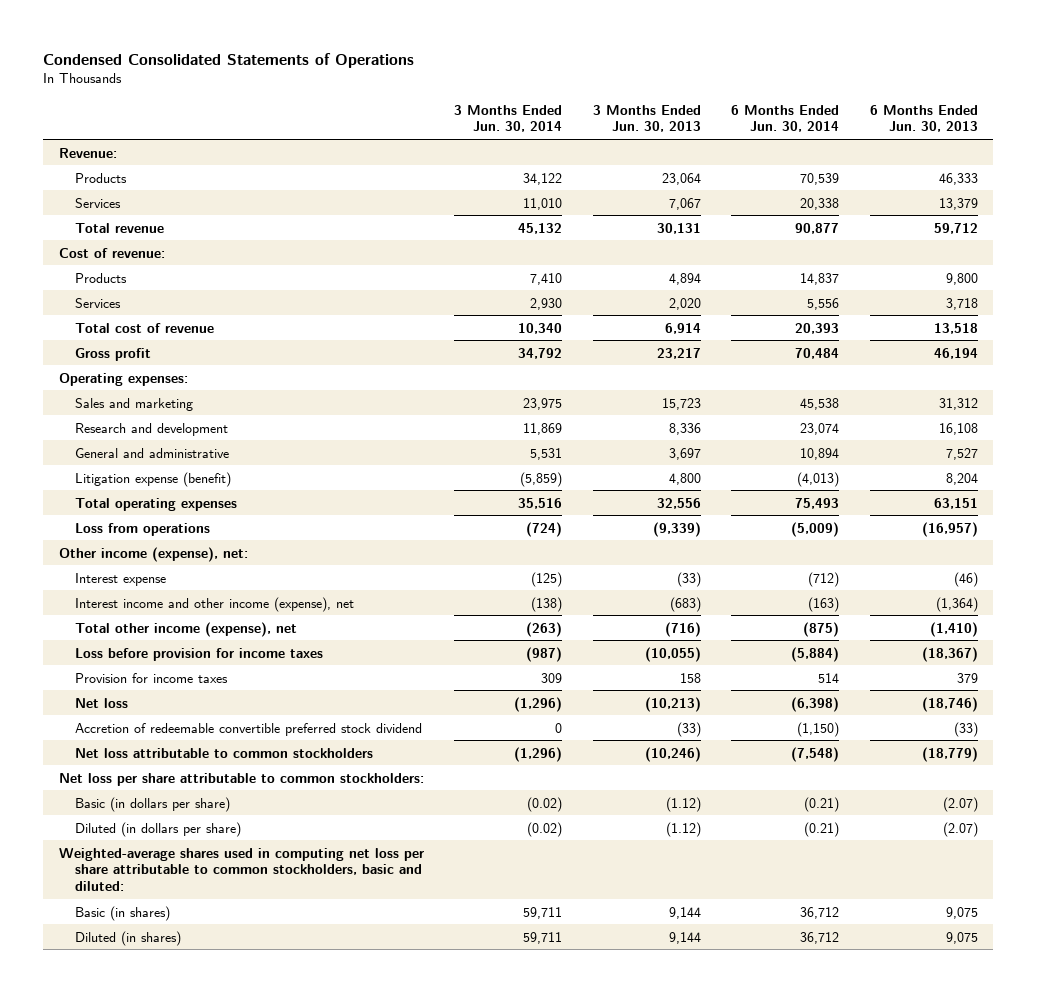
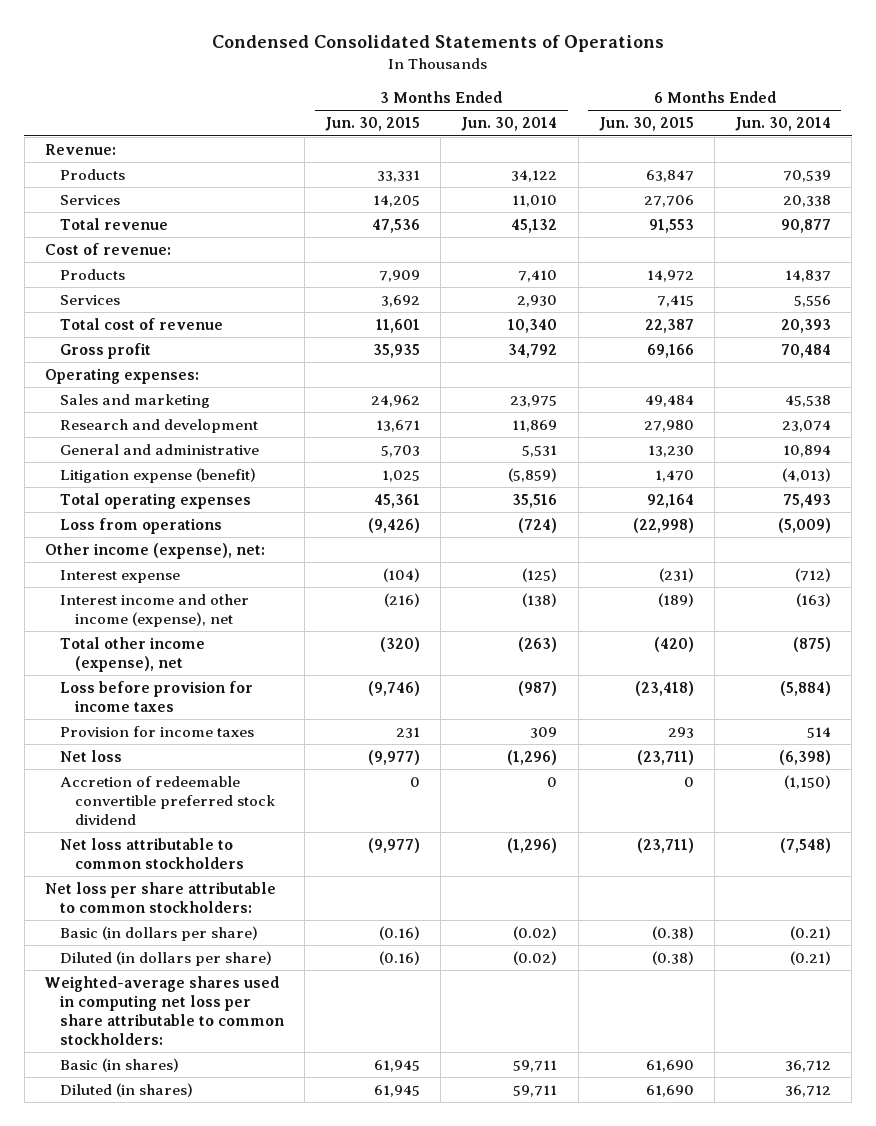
- | 3 Months Ended Jun. 30, 2014 | 3 Months Ended Jun. 30, 2013 | 6 Months Ended Jun. 30, 2014 | 6 Months Ended Jun. 30, 2013
+ | 3 Months Ended Jun. 30, 2015 | 3 Months Ended Jun. 30, 2014 | 6 Months Ended Jun. 30, 2015 | 6 Months Ended Jun. 30, 2014
- Weighted-average shares used in computing net loss per share attributable to common stockholders, basic and diluted:
+ Weighted-average shares used in computing net loss per share attributable to common stockholders:

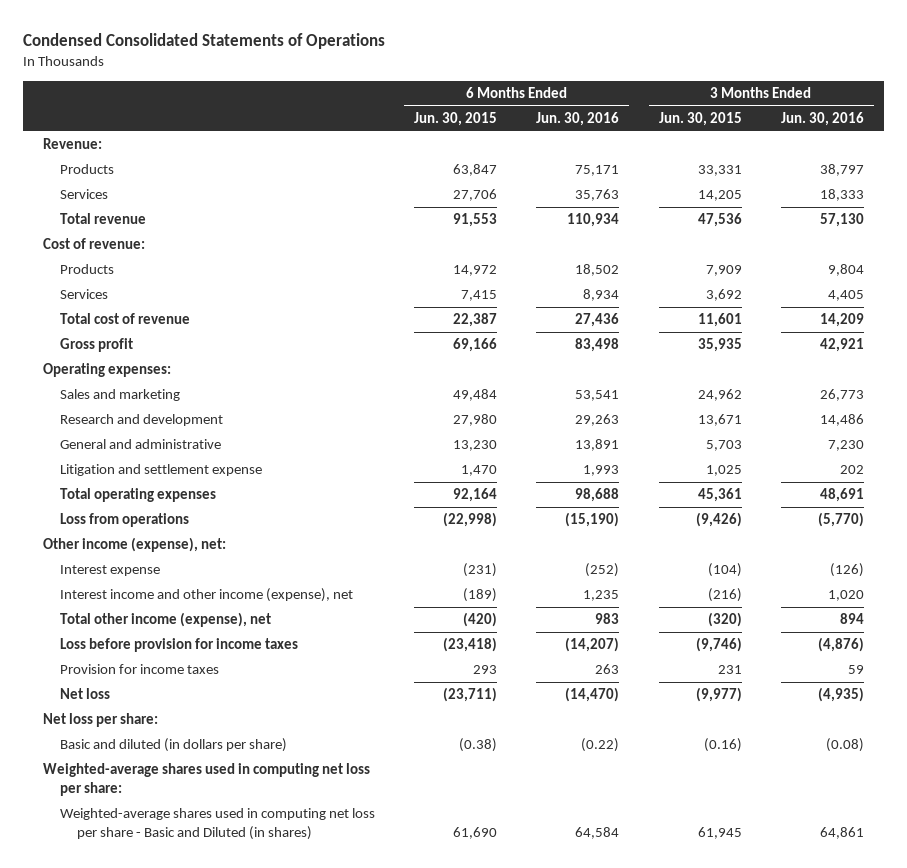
- | 3 Months Ended Jun. 30, 2015 | 3 Months Ended Jun. 30, 2014 | 6 Months Ended Jun. 30, 2015 | 6 Months Ended Jun. 30, 2014
+ | 6 Months Ended Jun. 30, 2015 | 6 Months Ended Jun. 30, 2016 | 3 Months Ended Jun. 30, 2015 | 3 Months Ended Jun. 30, 2016
- Litigation expense (benefit) | 1,025 | (5,859) | 1,470 | (4,013)
+ Litigation and settlement expense | 1,470 | 1,993 | 1,025 | 202
- Accretion of redeemable convertible preferred stock dividend | 0 | 0 | 0 | (1,150)
- Net loss attributable to common stockholders | (9,977) | (1,296) | (23,711) | (7,548)
- Net loss per share attributable to common stockholders:
- Basic (in dollars per share) | (0.16) | (0.02) | (0.38) | (0.21)
- Diluted (in dollars per share) | (0.16) | (0.02) | (0.38) | (0.21)
- Weighted-average shares used in computing net loss per share attributable to common stockholders:
- Basic (in shares) | 61,945 | 59,711 | 61,690 | 36,712
- Diluted (in shares) | 61,945 | 59,711 | 61,690 | 36,712
+ Net loss per share:
+ Basic and diluted (in dollars per share) | (0.38) | (0.22) | (0.16) | (0.08)
+ Weighted-average shares used in computing net loss per share:
+ Weighted-average shares used in computing net loss per share - Basic and Diluted (in shares) | 61,690 | 64,584 | 61,945 | 64,861

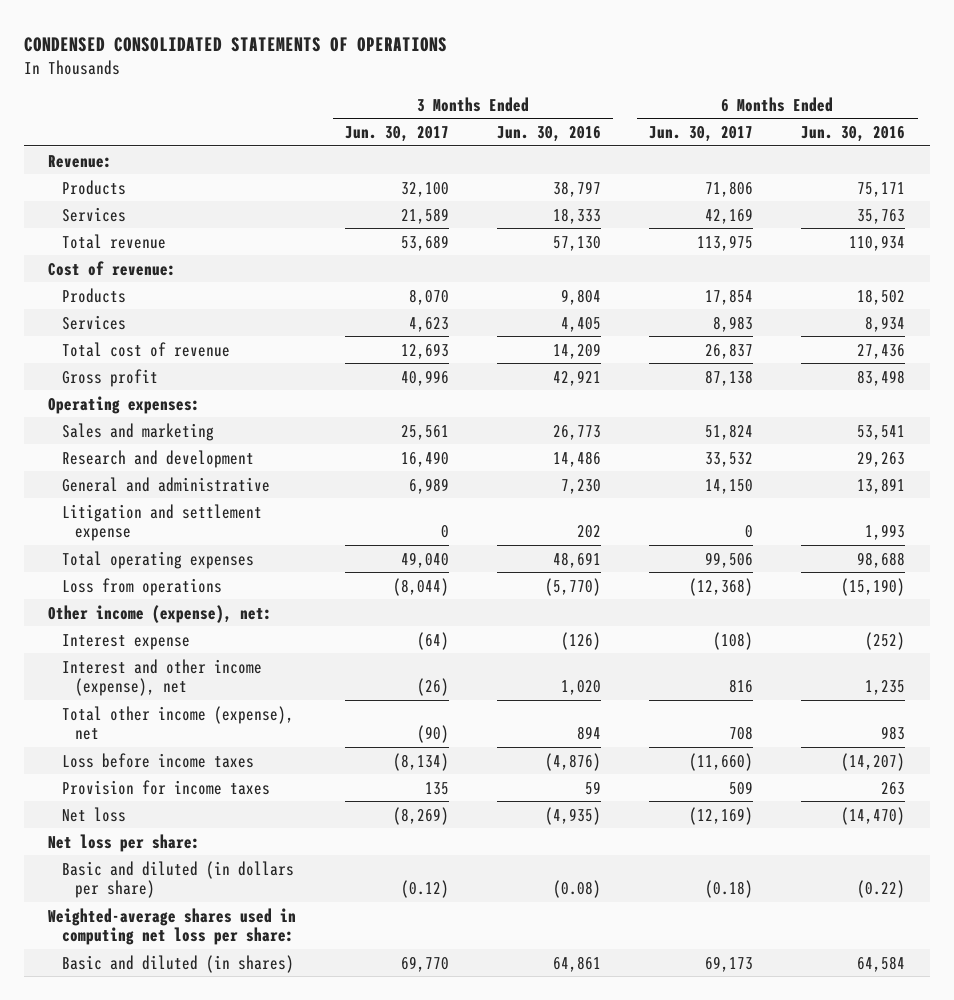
- Condensed Consolidated Statements of Operations
+ CONDENSED CONSOLIDATED STATEMENTS OF OPERATIONS
- | 6 Months Ended Jun. 30, 2015 | 6 Months Ended Jun. 30, 2016 | 3 Months Ended Jun. 30, 2015 | 3 Months Ended Jun. 30, 2016
+ | 3 Months Ended Jun. 30, 2017 | 3 Months Ended Jun. 30, 2016 | 6 Months Ended Jun. 30, 2017 | 6 Months Ended Jun. 30, 2016
- Interest income and other income (expense), net | (189) | 1,235 | (216) | 1,020
+ Interest and other income (expense), net | (26) | 1,020 | 816 | 1,235
- Loss before provision for income taxes | (23,418) | (14,207) | (9,746) | (4,876)
+ Loss before income taxes | (8,134) | (4,876) | (11,660) | (14,207)
- Weighted-average shares used in computing net loss per share - Basic and Diluted (in shares) | 61,690 | 64,584 | 61,945 | 64,861
+ Basic and diluted (in shares) | 69,770 | 64,861 | 69,173 | 64,584

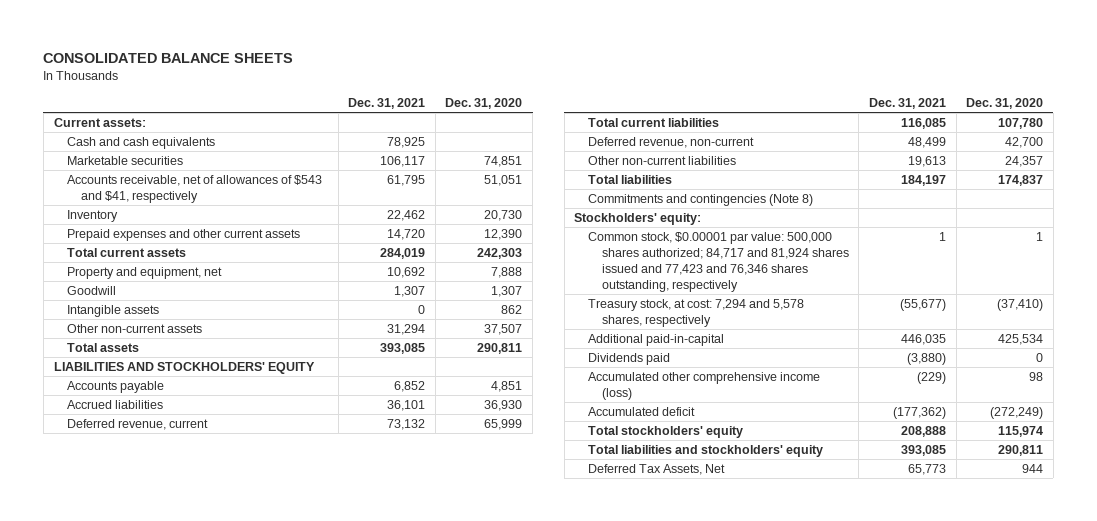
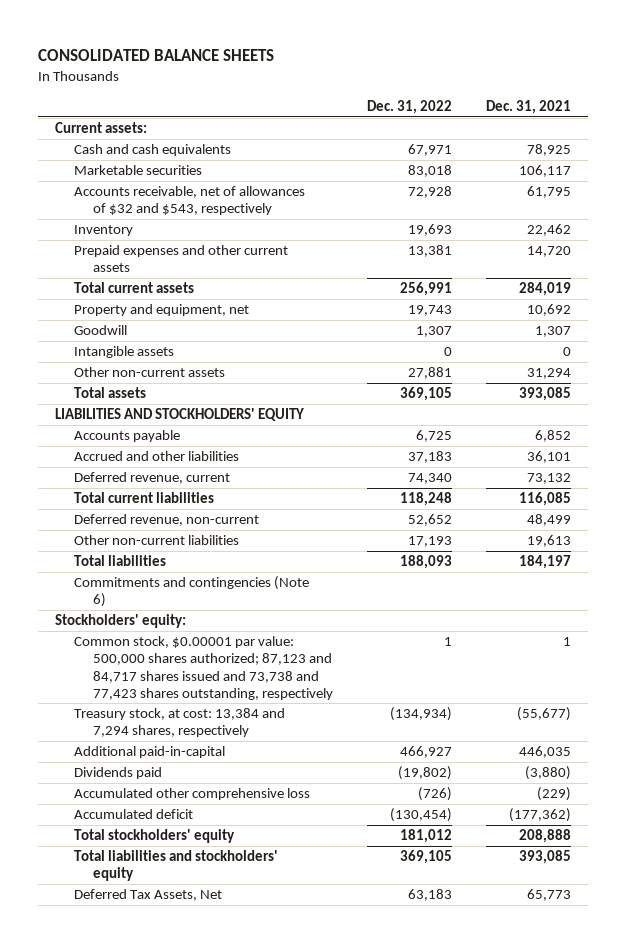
- | Dec. 31, 2021 | Dec. 31, 2020
+ | Dec. 31, 2022 | Dec. 31, 2021
- Accounts receivable, net of allowances of $543 and $41, respectively | 61,795 | 51,051
+ Accounts receivable, net of allowances of $32 and $543, respectively | 72,928 | 61,795
- Accrued liabilities | 36,101 | 36,930
+ Accrued and other liabilities | 37,183 | 36,101
- Commitments and contingencies (Note 8)
+ Commitments and contingencies (Note 6)
- Common stock, $0.00001 par value: 500,000 shares authorized; 84,717 and 81,924 shares issued and 77,423 and 76,346 shares outstanding, respectively | 1 | 1
- Treasury stock, at cost: 7,294 and 5,578 shares, respectively | (55,677) | (37,410)
+ Common stock, $0.00001 par value: 500,000 shares authorized; 87,123 and 84,717 shares issued and 73,738 and 77,423 shares outstanding, respectively | 1 | 1
+ Treasury stock, at cost: 13,384 and 7,294 shares, respectively | (134,934) | (55,677)
- Accumulated other comprehensive income (loss) | (229) | 98
+ Accumulated other comprehensive loss | (726) | (229)

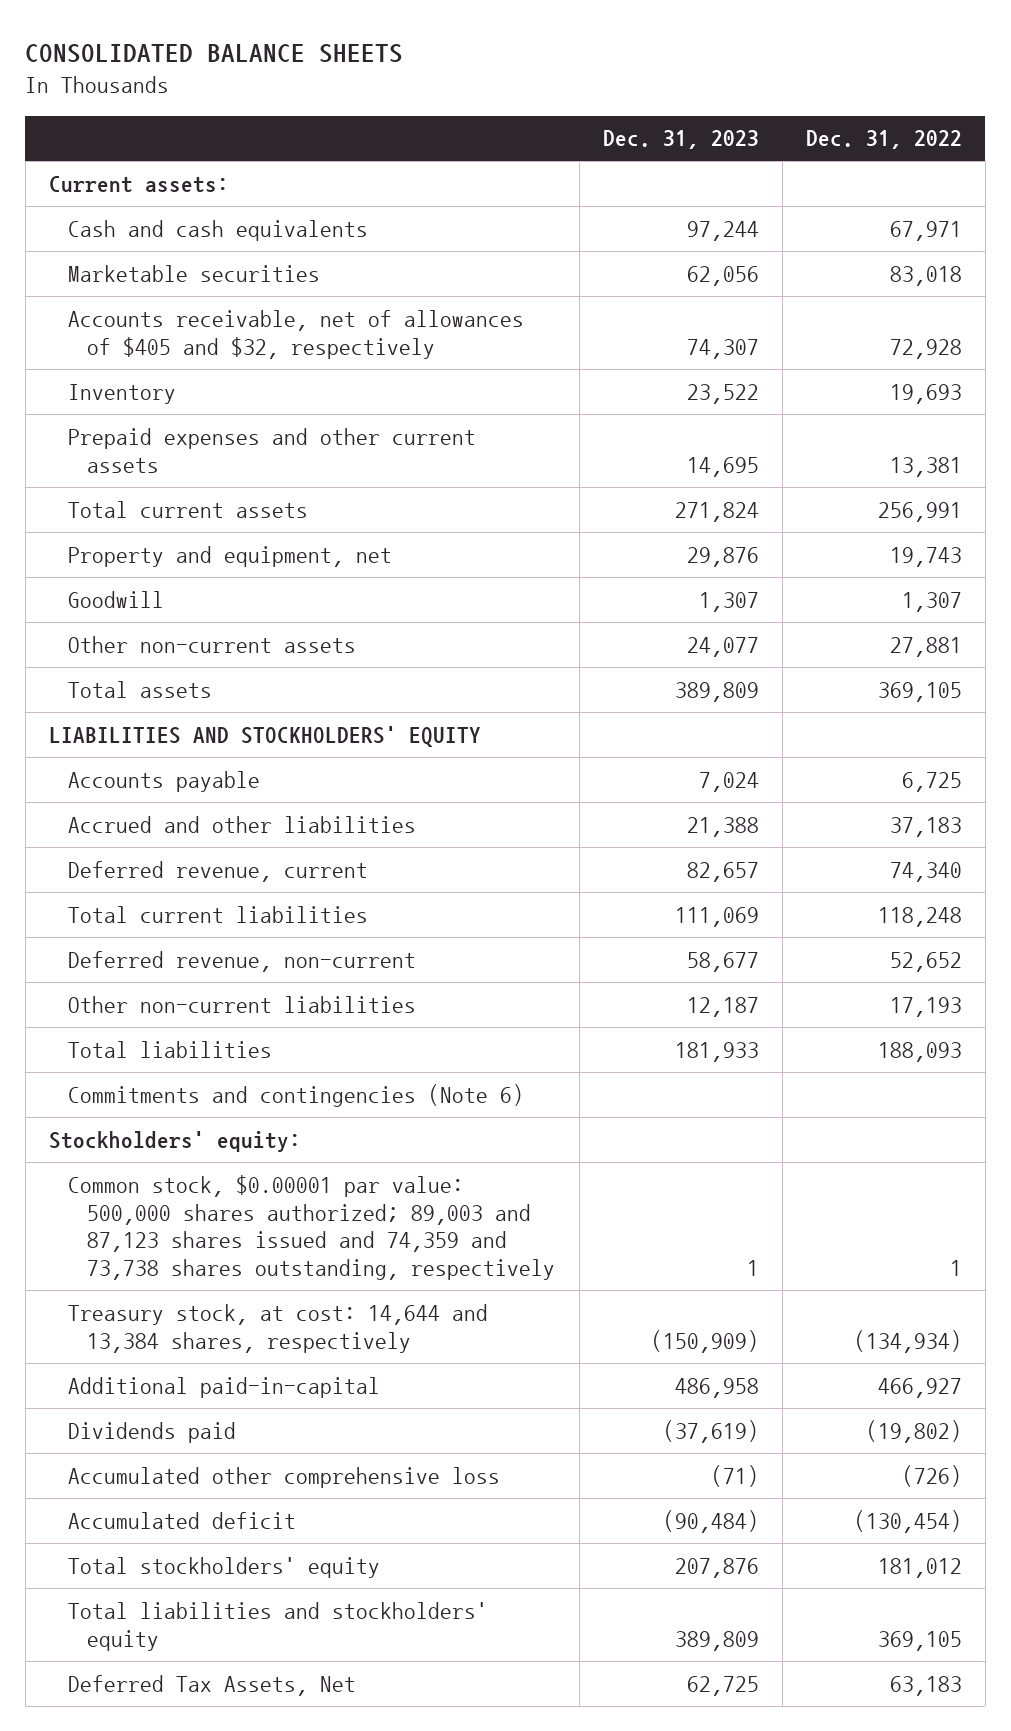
- | Dec. 31, 2022 | Dec. 31, 2021
+ | Dec. 31, 2023 | Dec. 31, 2022
- Accounts receivable, net of allowances of $32 and $543, respectively | 72,928 | 61,795
+ Accounts receivable, net of allowances of $405 and $32, respectively | 74,307 | 72,928
- Intangible assets | 0 | 0
- Common stock, $0.00001 par value: 500,000 shares authorized; 87,123 and 84,717 shares issued and 73,738 and 77,423 shares outstanding, respectively | 1 | 1
- Treasury stock, at cost: 13,384 and 7,294 shares, respectively | (134,934) | (55,677)
+ Common stock, $0.00001 par value: 500,000 shares authorized; 89,003 and 87,123 shares issued and 74,359 and 73,738 shares outstanding, respectively | 1 | 1
+ Treasury stock, at cost: 14,644 and 13,384 shares, respectively | (150,909) | (134,934)

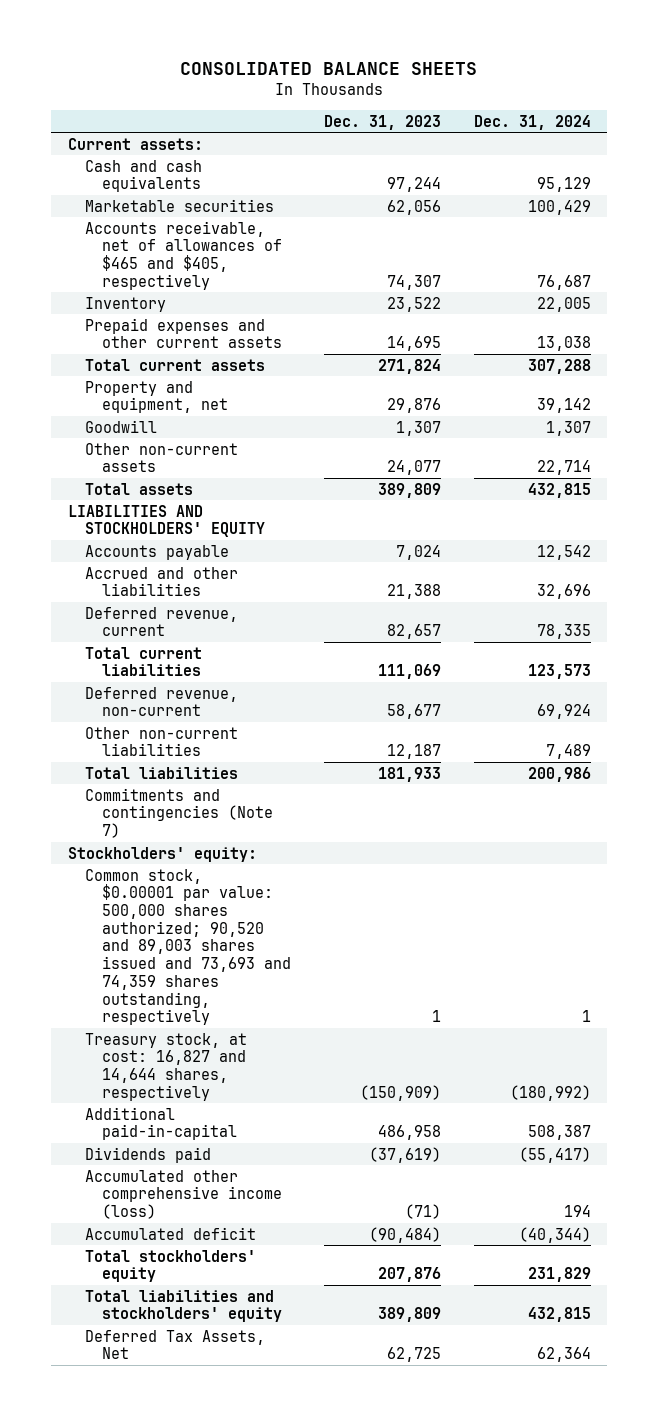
- | Dec. 31, 2023 | Dec. 31, 2022
+ | Dec. 31, 2023 | Dec. 31, 2024
- Accounts receivable, net of allowances of $405 and $32, respectively | 74,307 | 72,928
+ Accounts receivable, net of allowances of $465 and $405, respectively | 74,307 | 76,687
- Commitments and contingencies (Note 6)
+ Commitments and contingencies (Note 7)
- Common stock, $0.00001 par value: 500,000 shares authorized; 89,003 and 87,123 shares issued and 74,359 and 73,738 shares outstanding, respectively | 1 | 1
- Treasury stock, at cost: 14,644 and 13,384 shares, respectively | (150,909) | (134,934)
+ Common stock, $0.00001 par value: 500,000 shares authorized; 90,520 and 89,003 shares issued and 73,693 and 74,359 shares outstanding, respectively | 1 | 1
+ Treasury stock, at cost: 16,827 and 14,644 shares, respectively | (150,909) | (180,992)
- Accumulated other comprehensive loss | (71) | (726)
+ Accumulated other comprehensive income (loss) | (71) | 194

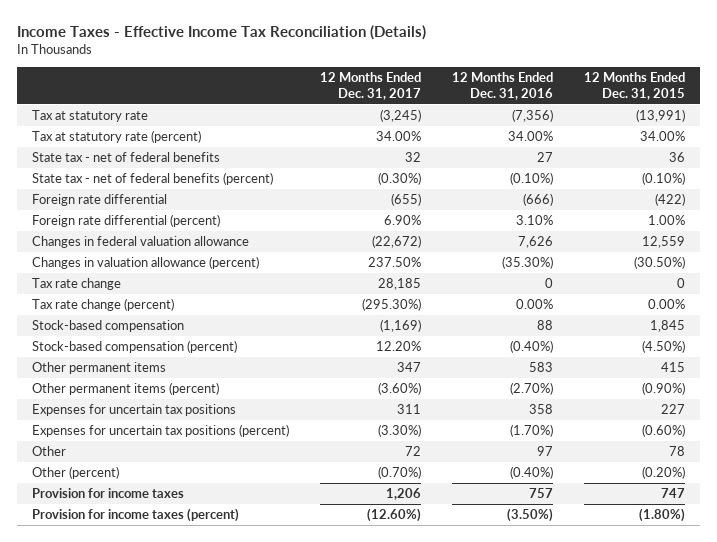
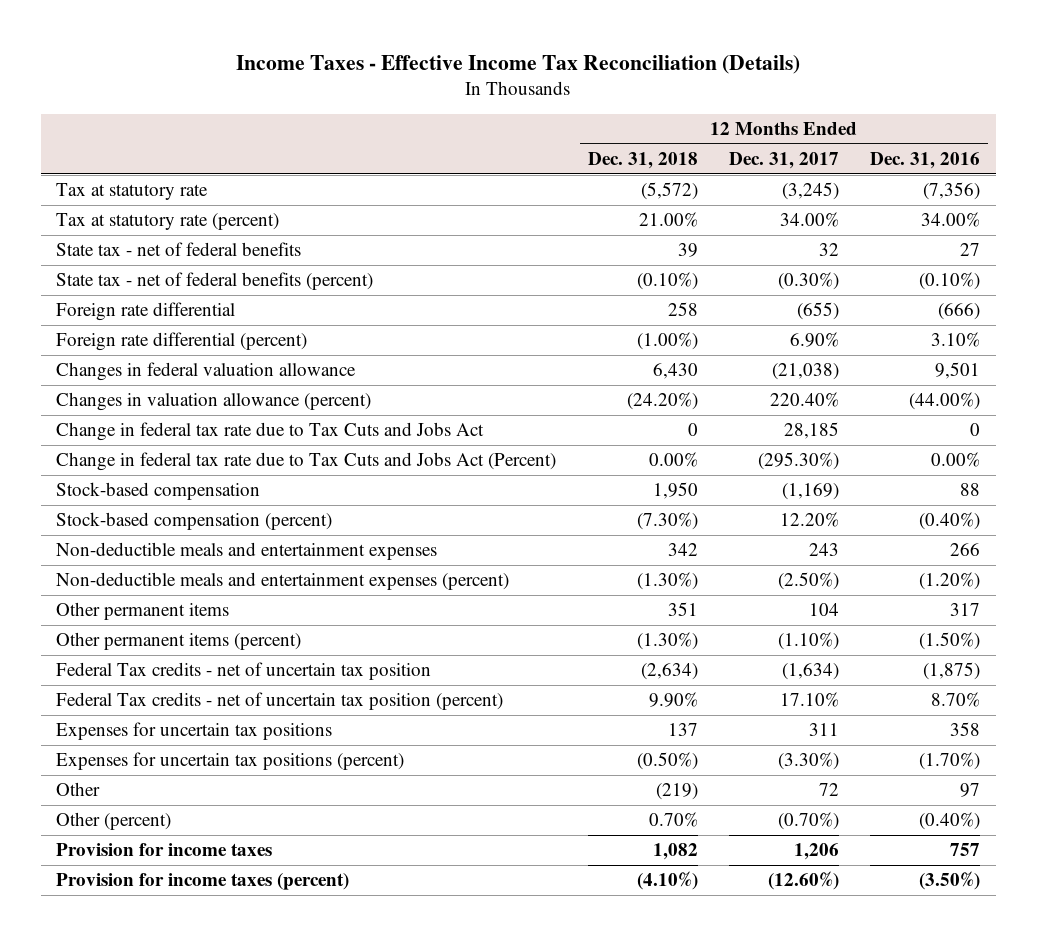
- | 12 Months Ended Dec. 31, 2017 | 12 Months Ended Dec. 31, 2016 | 12 Months Ended Dec. 31, 2015
+ | 12 Months Ended Dec. 31, 2018 | 12 Months Ended Dec. 31, 2017 | 12 Months Ended Dec. 31, 2016
- Changes in federal valuation allowance | (22,672) | 7,626 | 12,559
- Changes in valuation allowance (percent) | 237.50% | (35.30%) | (30.50%)
- Tax rate change | 28,185 | 0 | 0
- Tax rate change (percent) | (295.30%) | 0.00% | 0.00%
+ Changes in federal valuation allowance | 6,430 | (21,038) | 9,501
+ Changes in valuation allowance (percent) | (24.20%) | 220.40% | (44.00%)
+ Change in federal tax rate due to Tax Cuts and Jobs Act | 0 | 28,185 | 0
+ Change in federal tax rate due to Tax Cuts and Jobs Act (Percent) | 0.00% | (295.30%) | 0.00%
- Other permanent items | 347 | 583 | 415
- Other permanent items (percent) | (3.60%) | (2.70%) | (0.90%)
+ Non-deductible meals and entertainment expenses | 342 | 243 | 266
+ Non-deductible meals and entertainment expenses (percent) | (1.30%) | (2.50%) | (1.20%)
+ Other permanent items | 351 | 104 | 317
+ Other permanent items (percent) | (1.30%) | (1.10%) | (1.50%)
+ Federal Tax credits - net of uncertain tax position | (2,634) | (1,634) | (1,875)
+ Federal Tax credits - net of uncertain tax position (percent) | 9.90% | 17.10% | 8.70%

